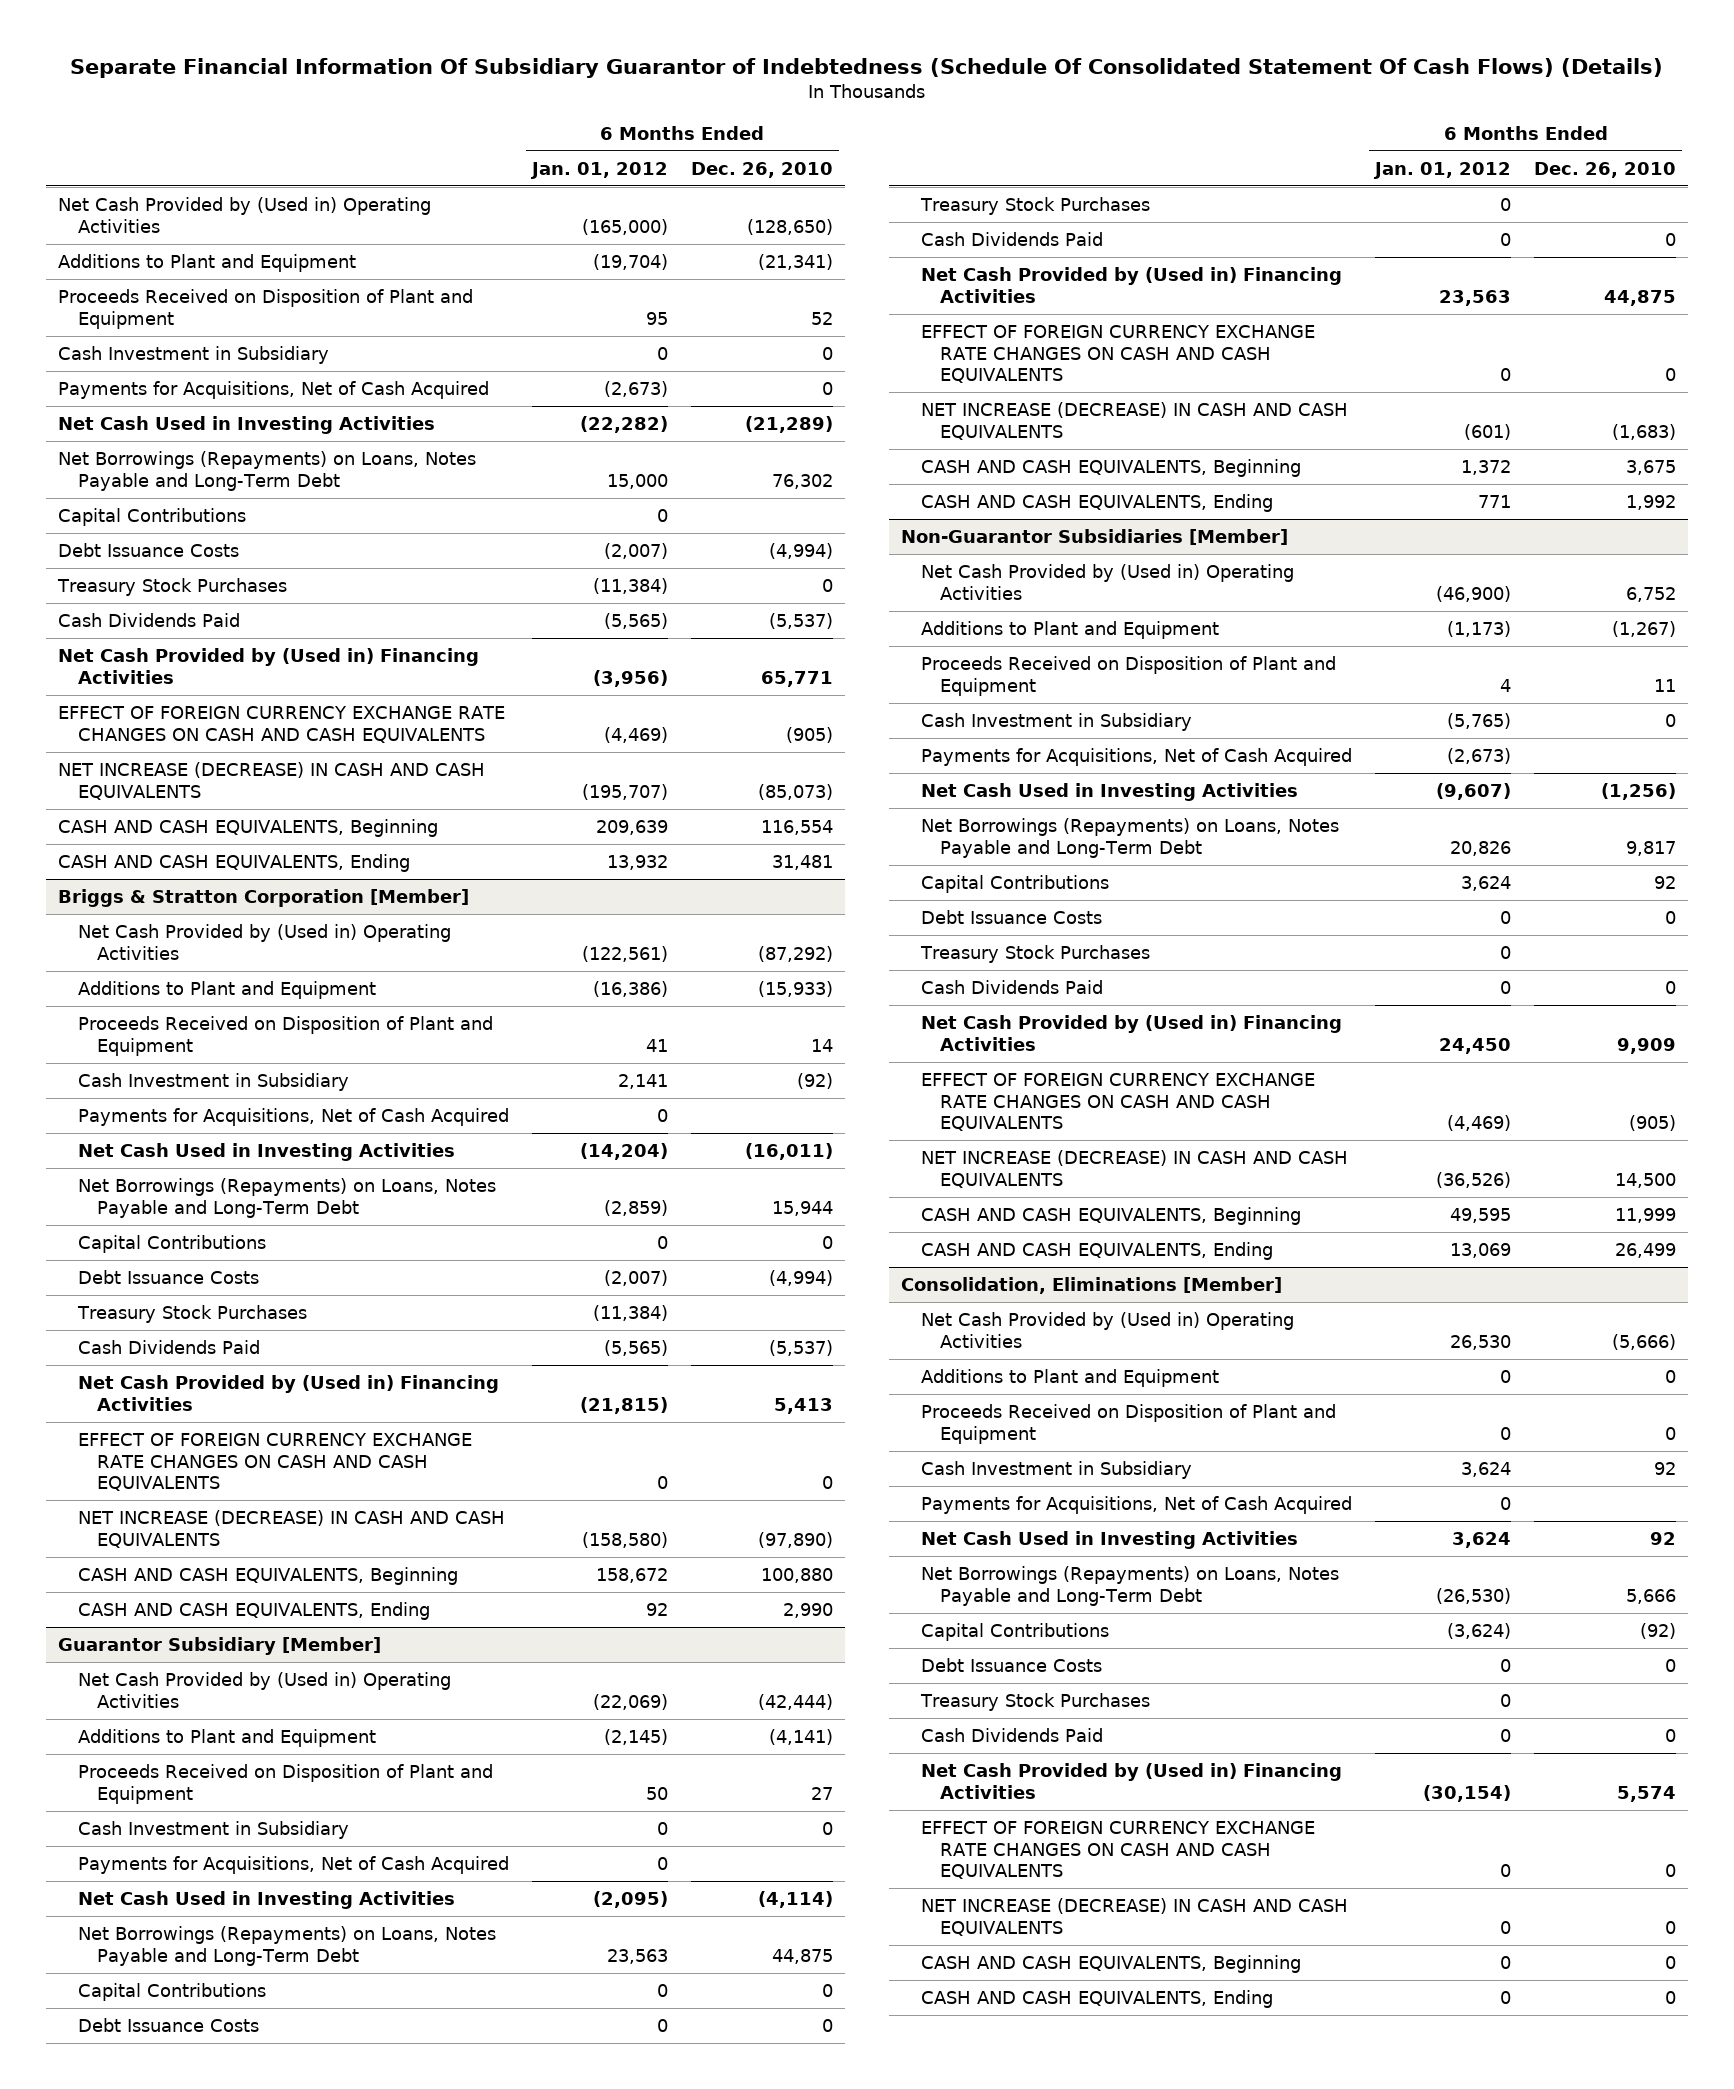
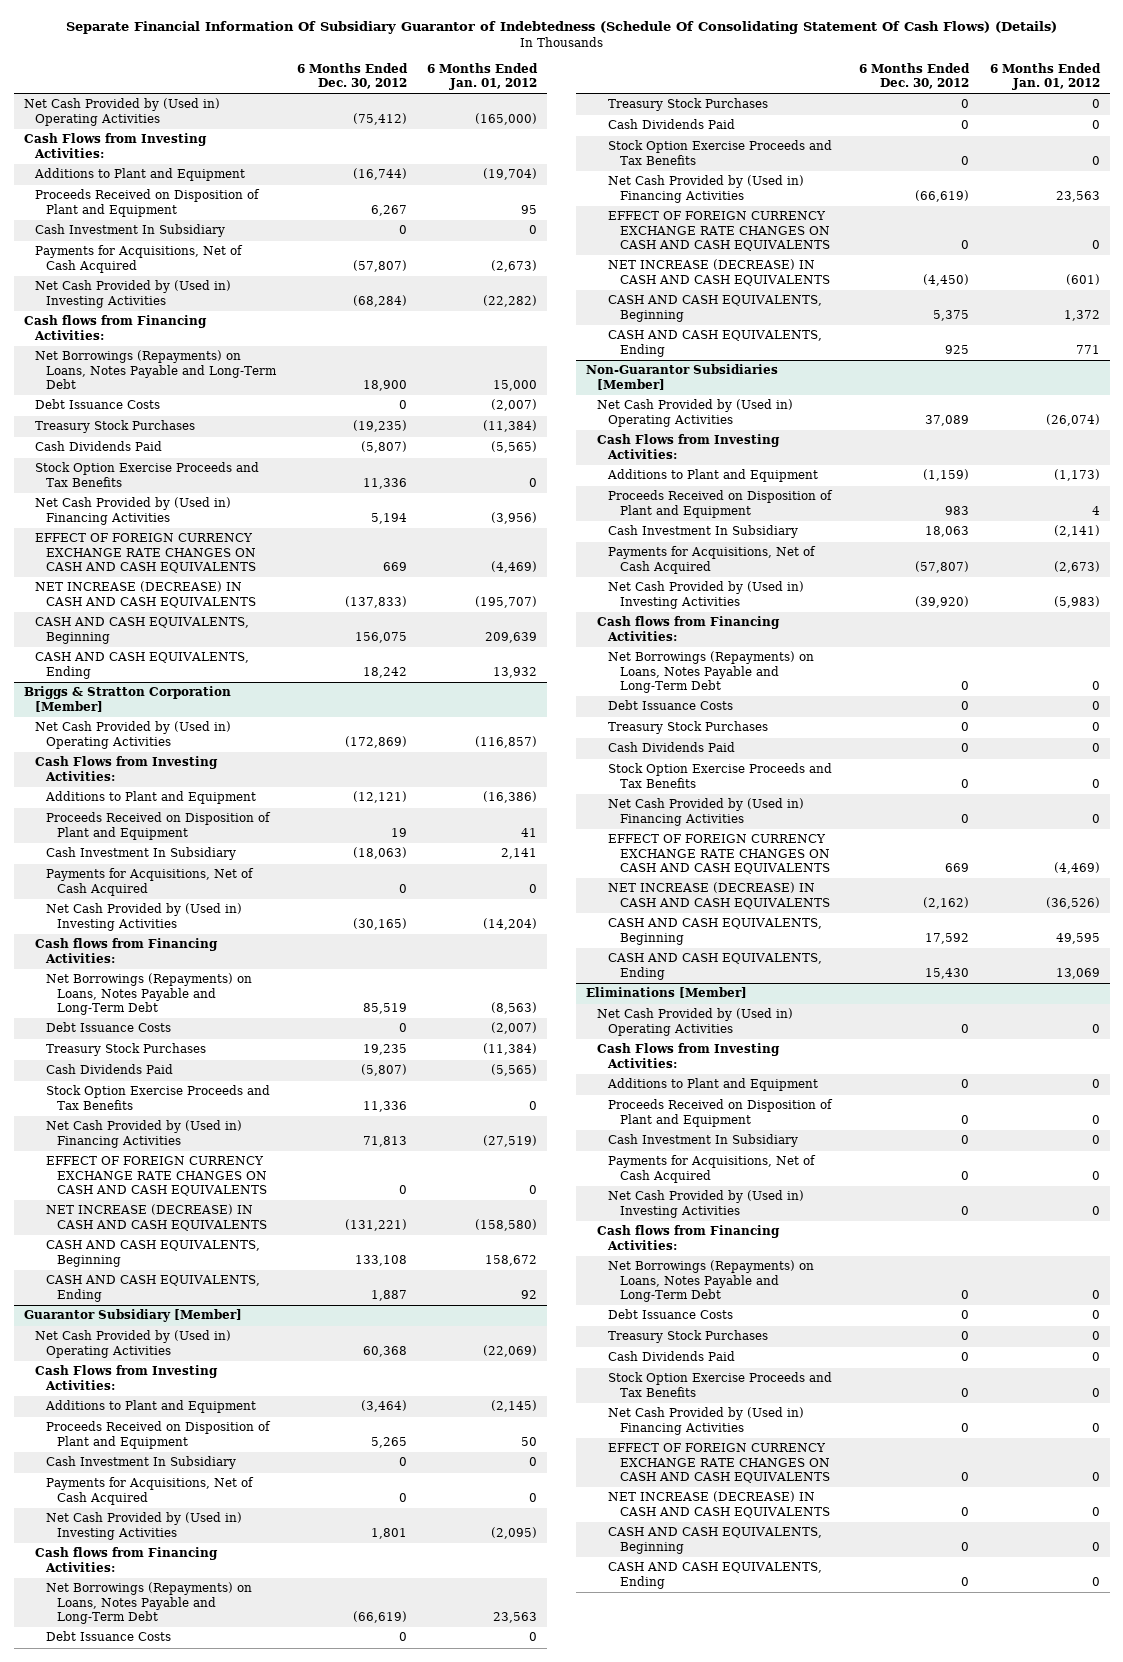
- Separate Financial Information Of Subsidiary Guarantor of Indebtedness (Schedule Of Consolidated Statement Of Cash Flows) (Details)
+ Separate Financial Information Of Subsidiary Guarantor of Indebtedness (Schedule Of Consolidating Statement Of Cash Flows) (Details)
- | 6 Months Ended Jan. 01, 2012 | 6 Months Ended Dec. 26, 2010
+ | 6 Months Ended Dec. 30, 2012 | 6 Months Ended Jan. 01, 2012
+ Cash Flows from Investing Activities:
- Cash Investment in Subsidiary | 0 | 0
+ Cash Investment In Subsidiary | 0 | 0
- Net Cash Used in Investing Activities | (22,282) | (21,289)
+ Net Cash Provided by (Used in) Investing Activities | (68,284) | (22,282)
+ Cash flows from Financing Activities:
- Capital Contributions | 0 |
+ Stock Option Exercise Proceeds and Tax Benefits | 11,336 | 0
@ Briggs & Stratton Corporation [Member]
- Net Cash Provided by (Used in) Operating Activities | (122,561) | (87,292)
+ Net Cash Provided by (Used in) Operating Activities | (172,869) | (116,857)
+ Cash Flows from Investing Activities:
- Cash Investment in Subsidiary | 2,141 | (92)
+ Cash Investment In Subsidiary | (18,063) | 2,141
- Net Cash Used in Investing Activities | (14,204) | (16,011)
- Net Borrowings (Repayments) on Loans, Notes Payable and Long-Term Debt | (2,859) | 15,944
- Capital Contributions | 0 | 0
+ Net Cash Provided by (Used in) Investing Activities | (30,165) | (14,204)
+ Cash flows from Financing Activities:
+ Net Borrowings (Repayments) on Loans, Notes Payable and Long-Term Debt | 85,519 | (8,563)
- Net Cash Provided by (Used in) Financing Activities | (21,815) | 5,413
+ Stock Option Exercise Proceeds and Tax Benefits | 11,336 | 0
+ Net Cash Provided by (Used in) Financing Activities | 71,813 | (27,519)
@ Guarantor Subsidiary [Member]
+ Cash Flows from Investing Activities:
- Cash Investment in Subsidiary | 0 | 0
+ Cash Investment In Subsidiary | 0 | 0
- Net Cash Used in Investing Activities | (2,095) | (4,114)
+ Net Cash Provided by (Used in) Investing Activities | 1,801 | (2,095)
+ Cash flows from Financing Activities:
- Capital Contributions | 0 | 0
+ Stock Option Exercise Proceeds and Tax Benefits | 0 | 0
@ Non-Guarantor Subsidiaries [Member]
- Net Cash Provided by (Used in) Operating Activities | (46,900) | 6,752
+ Net Cash Provided by (Used in) Operating Activities | 37,089 | (26,074)
+ Cash Flows from Investing Activities:
- Cash Investment in Subsidiary | (5,765) | 0
+ Cash Investment In Subsidiary | 18,063 | (2,141)
- Net Cash Used in Investing Activities | (9,607) | (1,256)
- Net Borrowings (Repayments) on Loans, Notes Payable and Long-Term Debt | 20,826 | 9,817
- Capital Contributions | 3,624 | 92
+ Net Cash Provided by (Used in) Investing Activities | (39,920) | (5,983)
+ Cash flows from Financing Activities:
+ Net Borrowings (Repayments) on Loans, Notes Payable and Long-Term Debt | 0 | 0
- Net Cash Provided by (Used in) Financing Activities | 24,450 | 9,909
+ Stock Option Exercise Proceeds and Tax Benefits | 0 | 0
+ Net Cash Provided by (Used in) Financing Activities | 0 | 0
- Consolidation, Eliminations [Member]
- Net Cash Provided by (Used in) Operating Activities | 26,530 | (5,666)
+ Eliminations [Member]
+ Net Cash Provided by (Used in) Operating Activities | 0 | 0
+ Cash Flows from Investing Activities:
- Cash Investment in Subsidiary | 3,624 | 92
+ Cash Investment In Subsidiary | 0 | 0
- Net Cash Used in Investing Activities | 3,624 | 92
- Net Borrowings (Repayments) on Loans, Notes Payable and Long-Term Debt | (26,530) | 5,666
- Capital Contributions | (3,624) | (92)
+ Net Cash Provided by (Used in) Investing Activities | 0 | 0
+ Cash flows from Financing Activities:
+ Net Borrowings (Repayments) on Loans, Notes Payable and Long-Term Debt | 0 | 0
- Net Cash Provided by (Used in) Financing Activities | (30,154) | 5,574
+ Stock Option Exercise Proceeds and Tax Benefits | 0 | 0
+ Net Cash Provided by (Used in) Financing Activities | 0 | 0

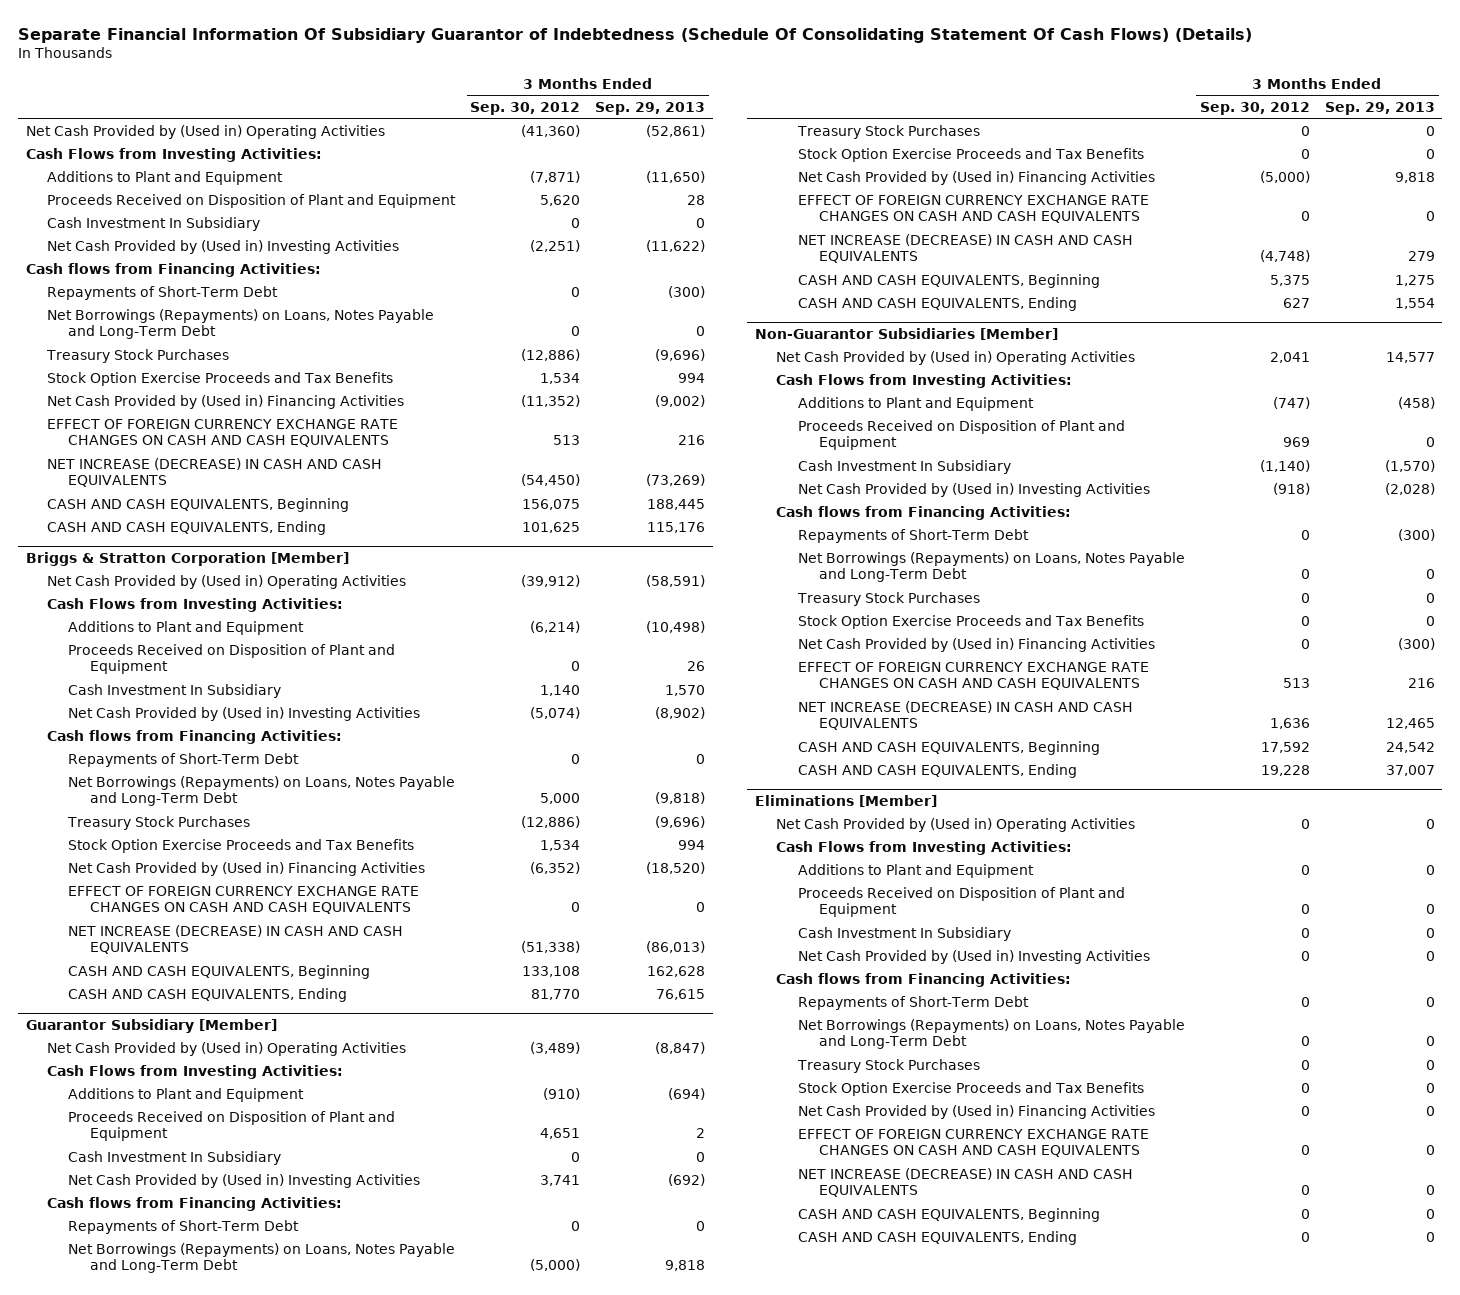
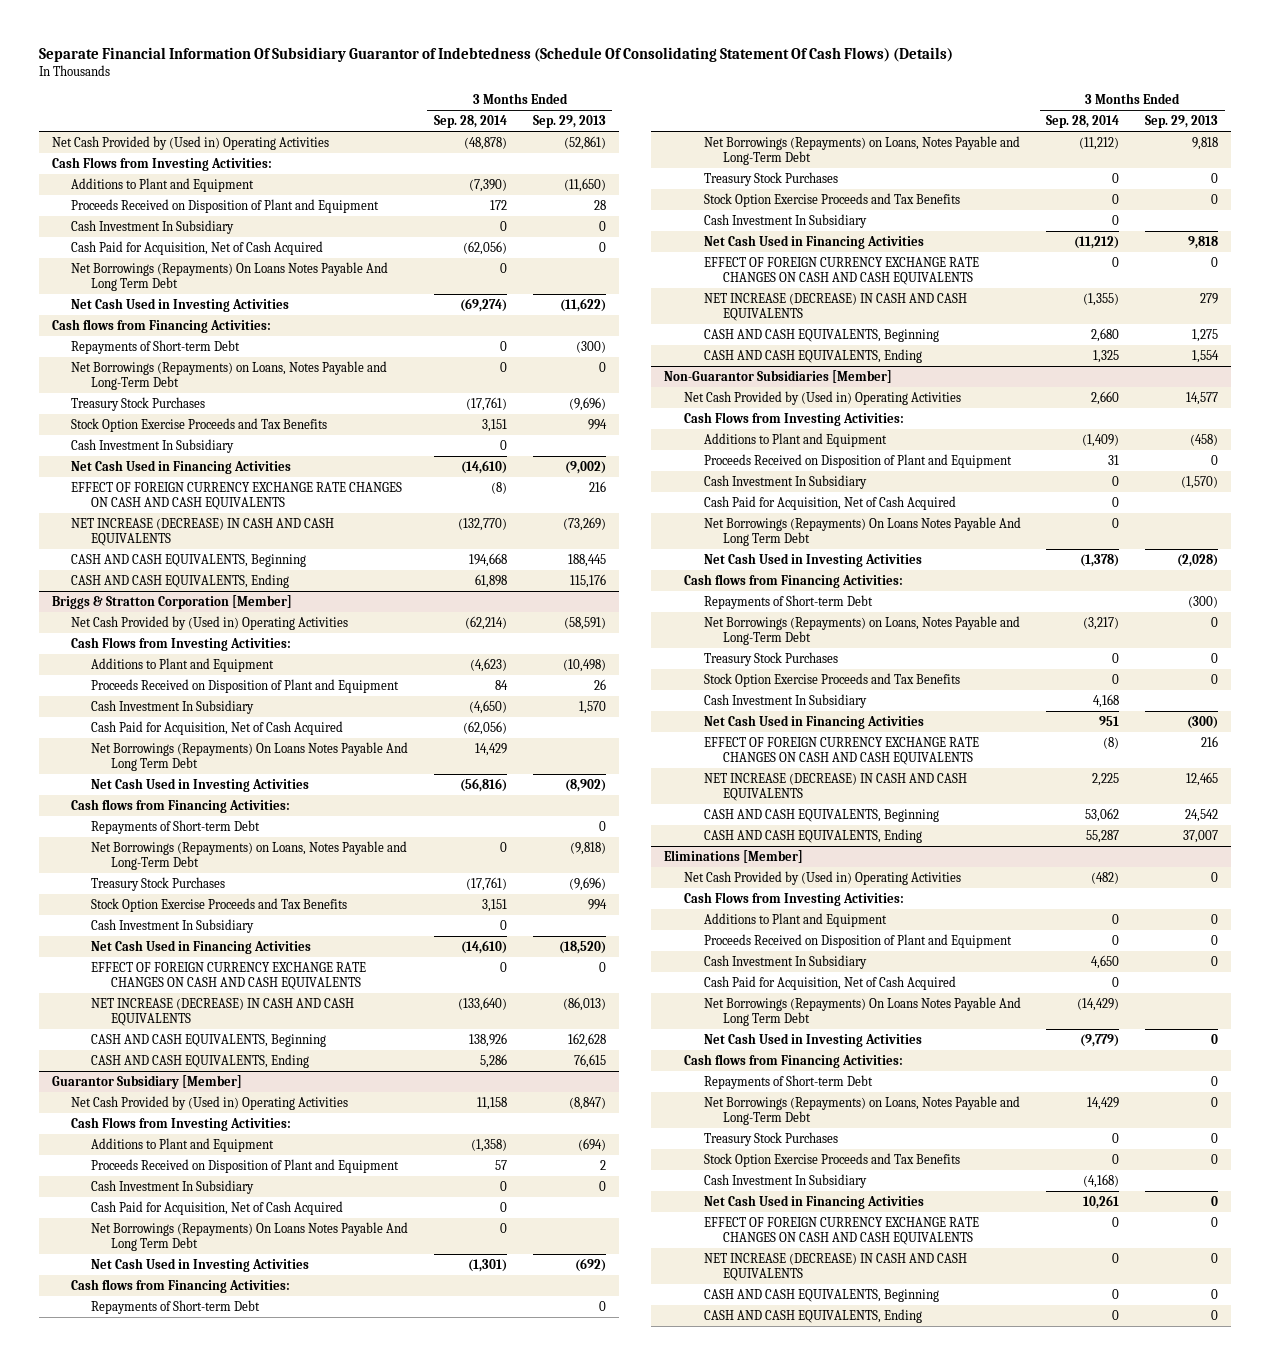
- | 3 Months Ended Sep. 30, 2012 | 3 Months Ended Sep. 29, 2013
+ | 3 Months Ended Sep. 28, 2014 | 3 Months Ended Sep. 29, 2013
- Net Cash Provided by (Used in) Investing Activities | (2,251) | (11,622)
+ Cash Paid for Acquisition, Net of Cash Acquired | (62,056) | 0
+ Net Borrowings (Repayments) On Loans Notes Payable And Long Term Debt | 0 |
+ Net Cash Used in Investing Activities | (69,274) | (11,622)
- Repayments of Short-Term Debt | 0 | (300)
+ Repayments of Short-term Debt | 0 | (300)
- Net Cash Provided by (Used in) Financing Activities | (11,352) | (9,002)
+ Cash Investment In Subsidiary | 0 |
+ Net Cash Used in Financing Activities | (14,610) | (9,002)
@ Briggs & Stratton Corporation [Member]
- Net Cash Provided by (Used in) Investing Activities | (5,074) | (8,902)
+ Cash Paid for Acquisition, Net of Cash Acquired | (62,056) |
+ Net Borrowings (Repayments) On Loans Notes Payable And Long Term Debt | 14,429 |
+ Net Cash Used in Investing Activities | (56,816) | (8,902)
- Repayments of Short-Term Debt | 0 | 0
+ Repayments of Short-term Debt | | 0
- Net Cash Provided by (Used in) Financing Activities | (6,352) | (18,520)
+ Cash Investment In Subsidiary | 0 |
+ Net Cash Used in Financing Activities | (14,610) | (18,520)
@ Guarantor Subsidiary [Member]
- Net Cash Provided by (Used in) Investing Activities | 3,741 | (692)
+ Cash Paid for Acquisition, Net of Cash Acquired | 0 |
+ Net Borrowings (Repayments) On Loans Notes Payable And Long Term Debt | 0 |
+ Net Cash Used in Investing Activities | (1,301) | (692)
- Repayments of Short-Term Debt | 0 | 0
+ Repayments of Short-term Debt | | 0
- Net Cash Provided by (Used in) Financing Activities | (5,000) | 9,818
+ Cash Investment In Subsidiary | 0 |
+ Net Cash Used in Financing Activities | (11,212) | 9,818
@ Non-Guarantor Subsidiaries [Member]
- Net Cash Provided by (Used in) Investing Activities | (918) | (2,028)
+ Cash Paid for Acquisition, Net of Cash Acquired | 0 |
+ Net Borrowings (Repayments) On Loans Notes Payable And Long Term Debt | 0 |
+ Net Cash Used in Investing Activities | (1,378) | (2,028)
- Repayments of Short-Term Debt | 0 | (300)
+ Repayments of Short-term Debt | | (300)
- Net Cash Provided by (Used in) Financing Activities | 0 | (300)
+ Cash Investment In Subsidiary | 4,168 |
+ Net Cash Used in Financing Activities | 951 | (300)
@ Eliminations [Member]
- Net Cash Provided by (Used in) Investing Activities | 0 | 0
+ Cash Paid for Acquisition, Net of Cash Acquired | 0 |
+ Net Borrowings (Repayments) On Loans Notes Payable And Long Term Debt | (14,429) |
+ Net Cash Used in Investing Activities | (9,779) | 0
- Repayments of Short-Term Debt | 0 | 0
+ Repayments of Short-term Debt | | 0
- Net Cash Provided by (Used in) Financing Activities | 0 | 0
+ Cash Investment In Subsidiary | (4,168) |
+ Net Cash Used in Financing Activities | 10,261 | 0

